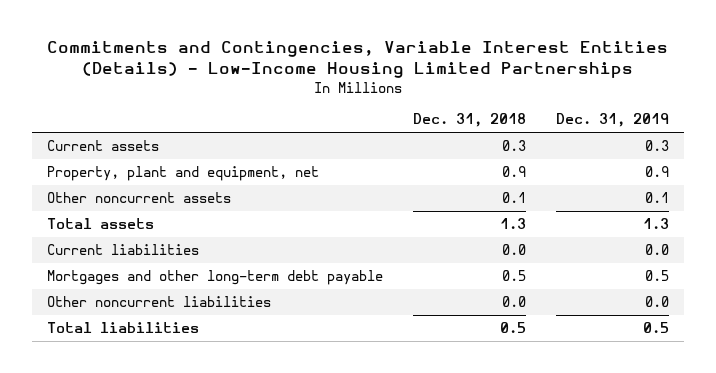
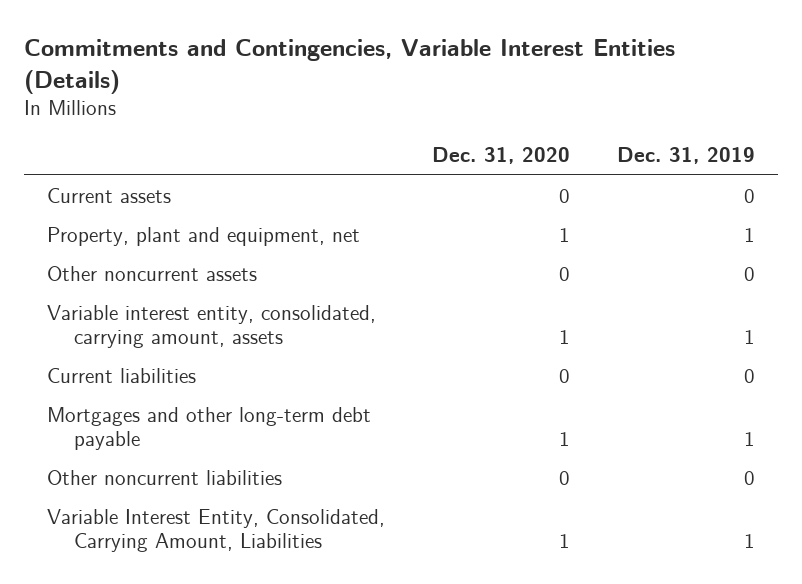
- Commitments and Contingencies, Variable Interest Entities (Details) - Low-Income Housing Limited Partnerships
+ Commitments and Contingencies, Variable Interest Entities (Details)
- | Dec. 31, 2018 | Dec. 31, 2019
+ | Dec. 31, 2020 | Dec. 31, 2019
- Current assets | 0.3 | 0.3
- Property, plant and equipment, net | 0.9 | 0.9
- Other noncurrent assets | 0.1 | 0.1
- Total assets | 1.3 | 1.3
- Current liabilities | 0.0 | 0.0
- Mortgages and other long-term debt payable | 0.5 | 0.5
- Other noncurrent liabilities | 0.0 | 0.0
- Total liabilities | 0.5 | 0.5
+ Current assets | 0 | 0
+ Property, plant and equipment, net | 1 | 1
+ Other noncurrent assets | 0 | 0
+ Variable interest entity, consolidated, carrying amount, assets | 1 | 1
+ Current liabilities | 0 | 0
+ Mortgages and other long-term debt payable | 1 | 1
+ Other noncurrent liabilities | 0 | 0
+ Variable Interest Entity, Consolidated, Carrying Amount, Liabilities | 1 | 1

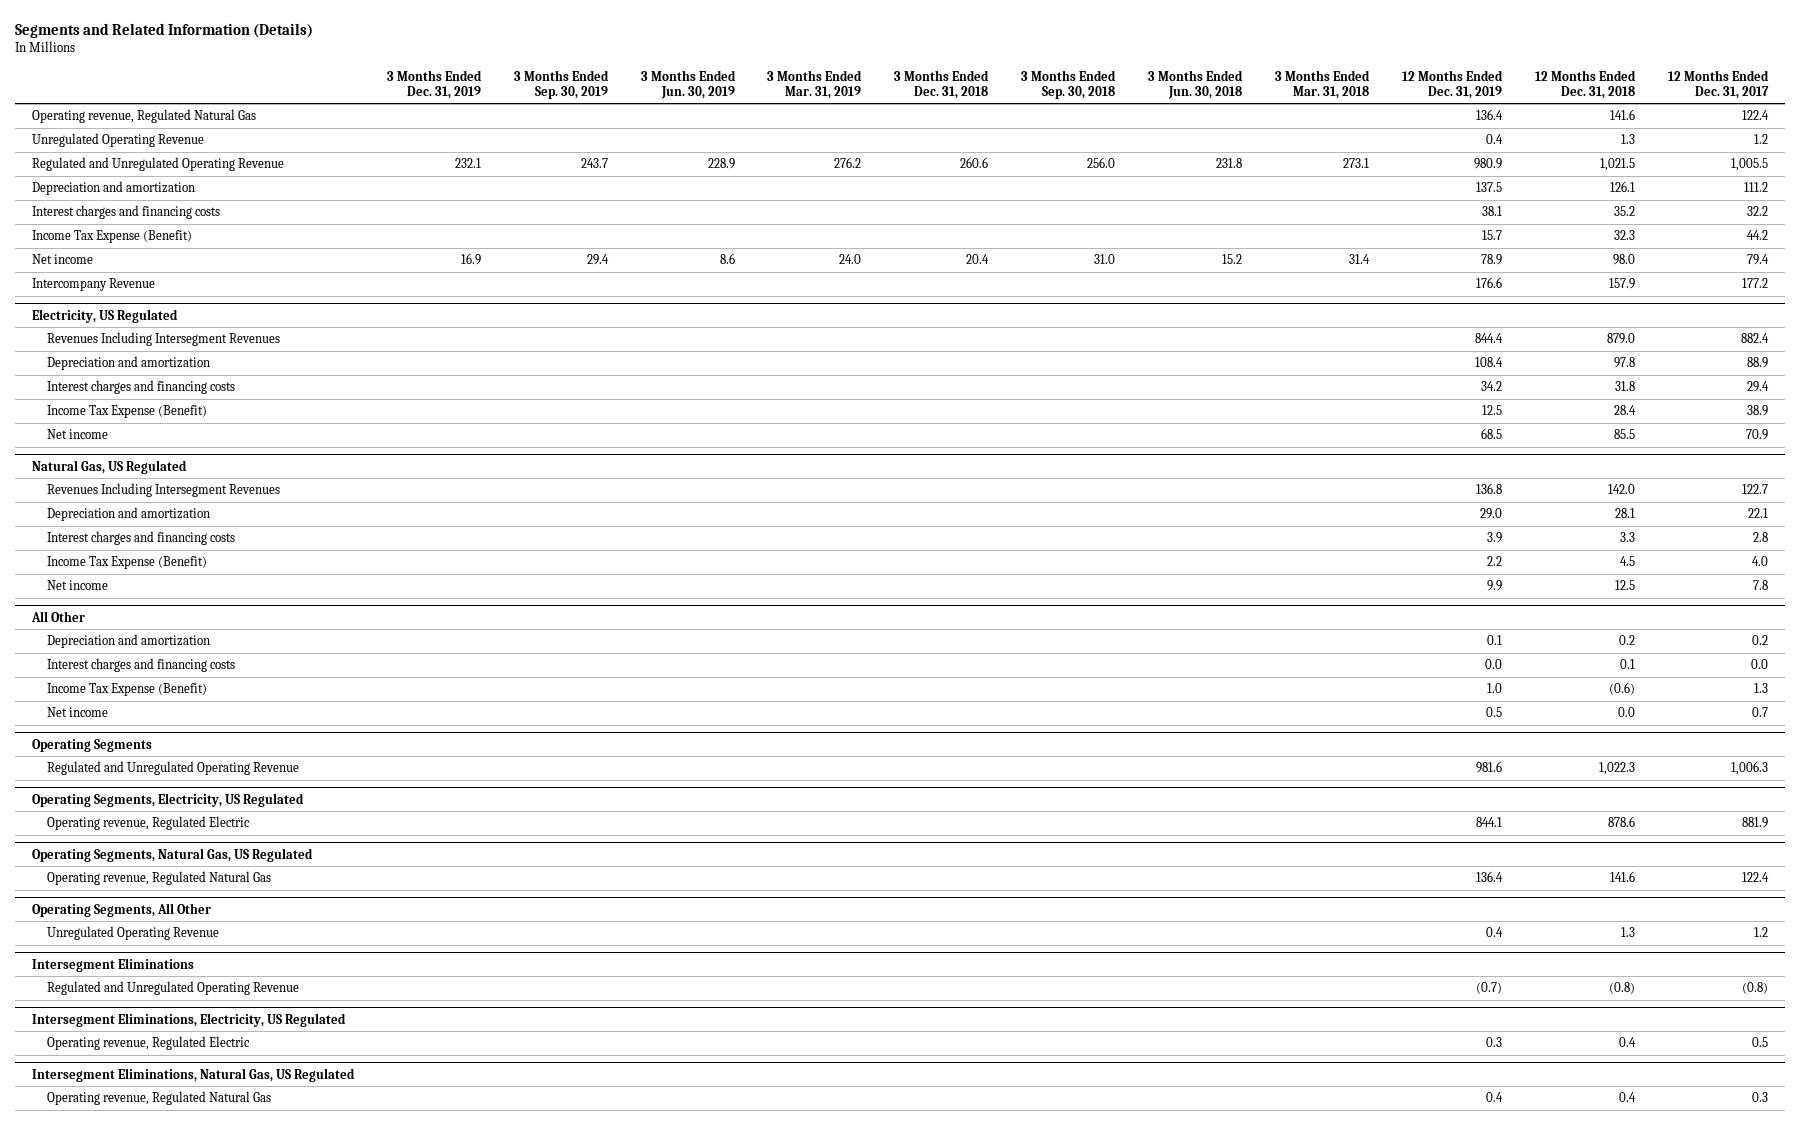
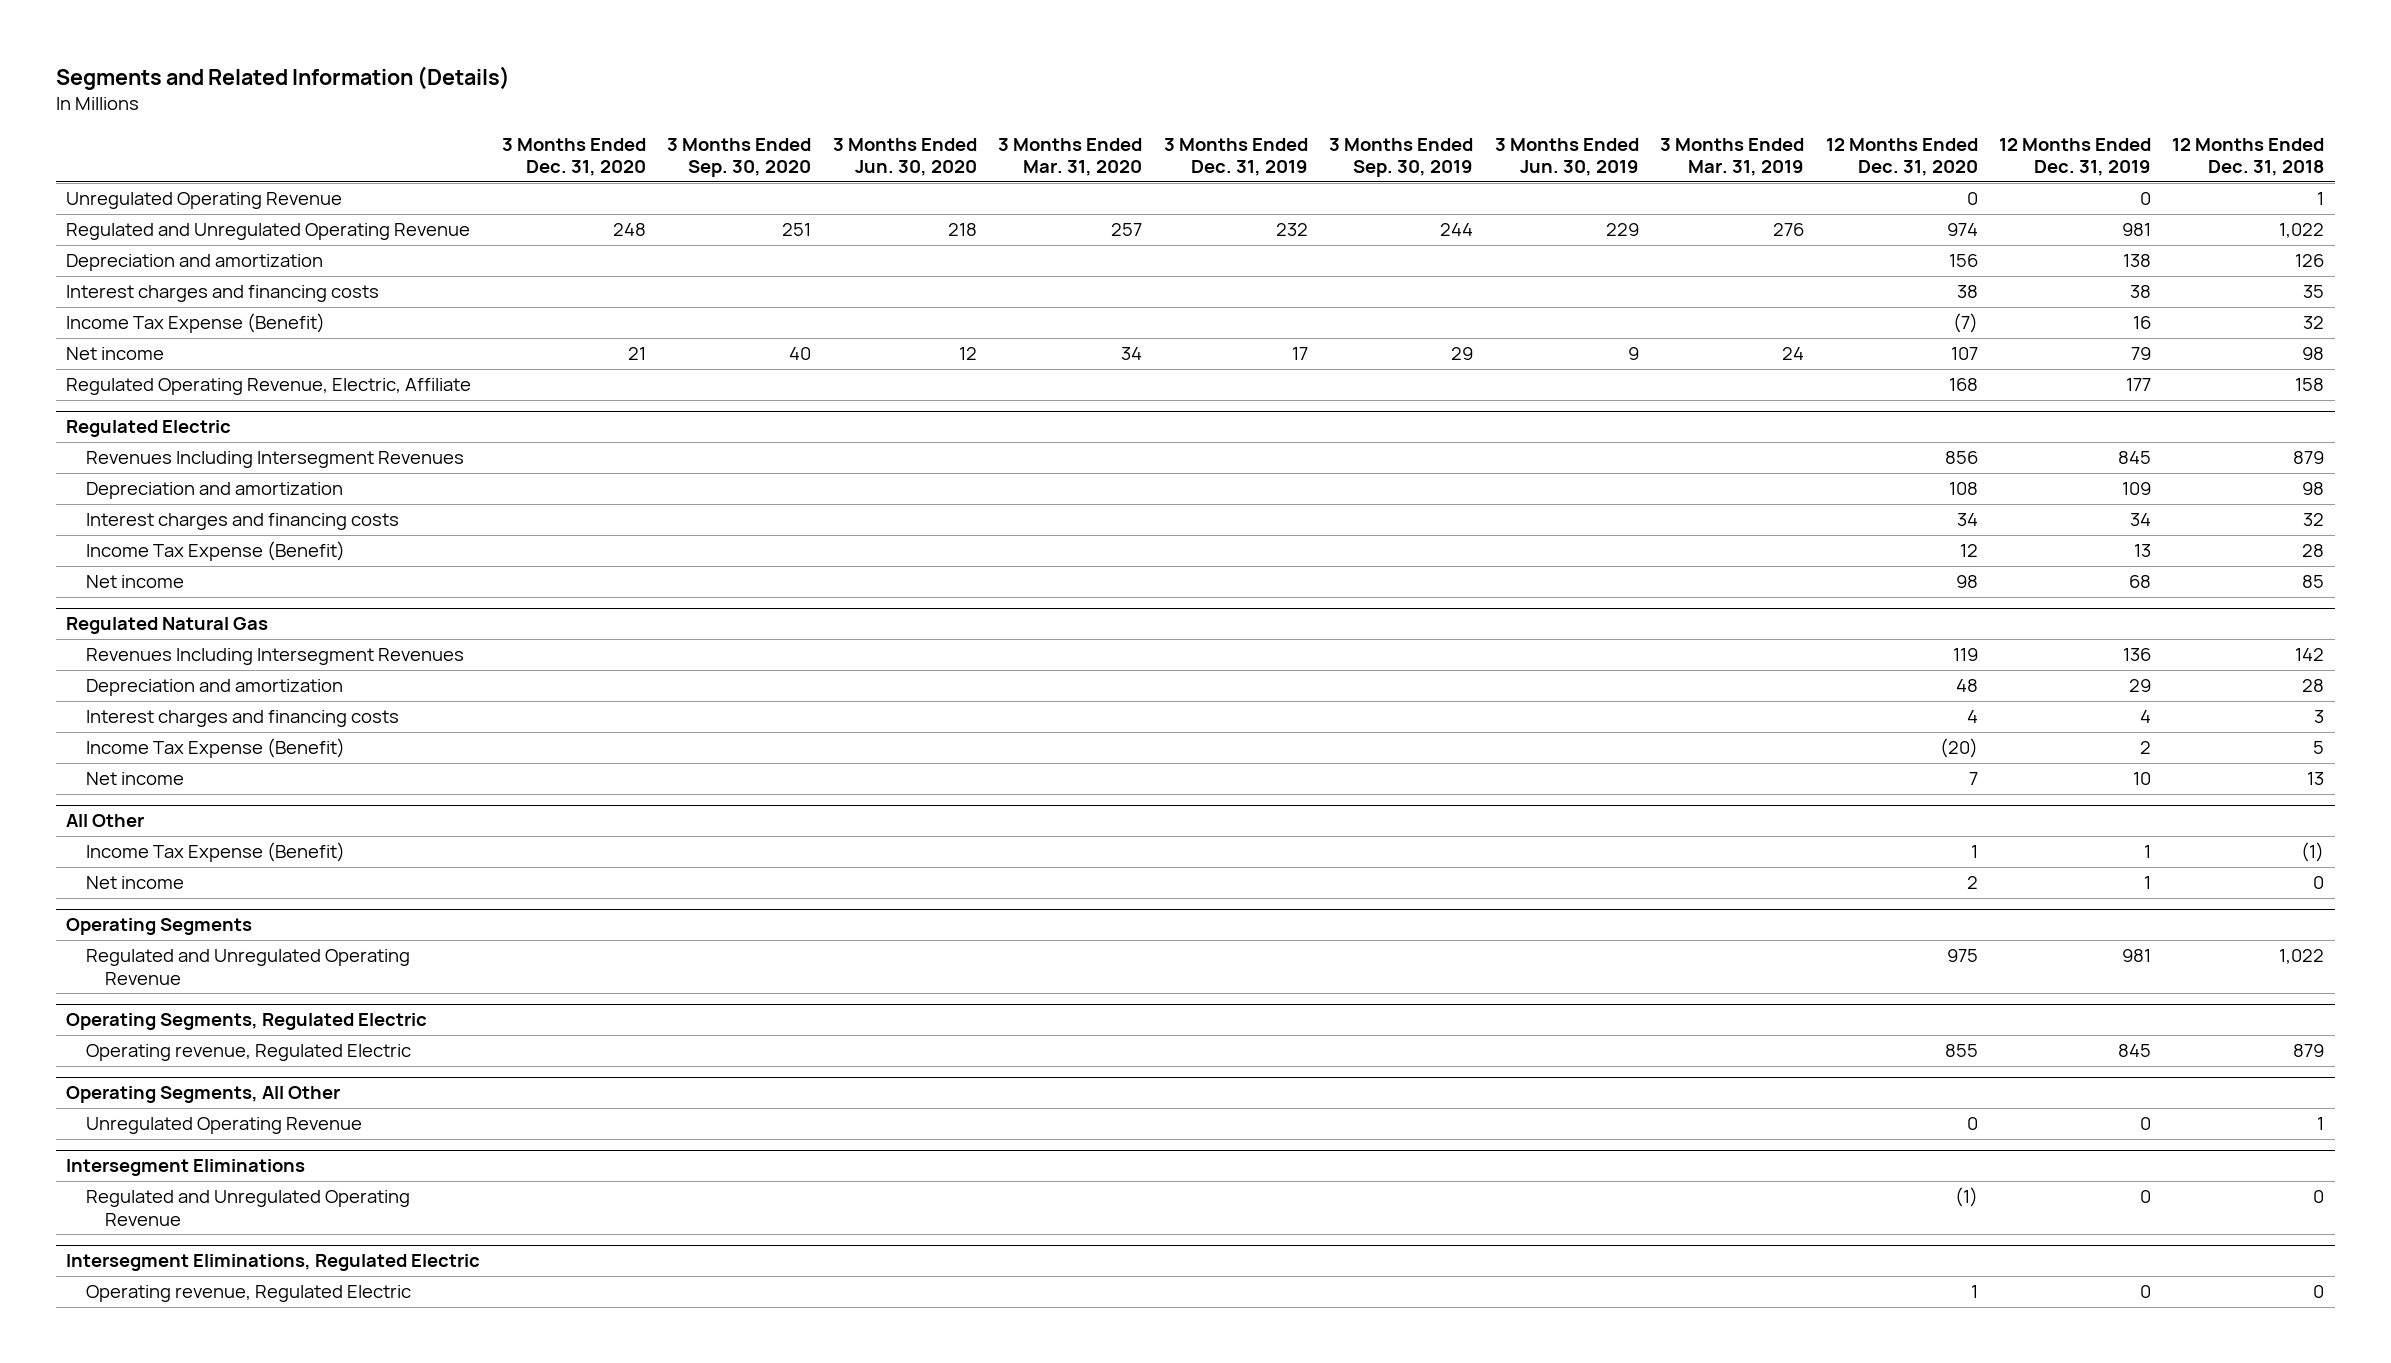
- | 3 Months Ended Dec. 31, 2019 | 3 Months Ended Sep. 30, 2019 | 3 Months Ended Jun. 30, 2019 | 3 Months Ended Mar. 31, 2019 | 3 Months Ended Dec. 31, 2018 | 3 Months Ended Sep. 30, 2018 | 3 Months Ended Jun. 30, 2018 | 3 Months Ended Mar. 31, 2018 | 12 Months Ended Dec. 31, 2019 | 12 Months Ended Dec. 31, 2018 | 12 Months Ended Dec. 31, 2017
+ | 3 Months Ended Dec. 31, 2020 | 3 Months Ended Sep. 30, 2020 | 3 Months Ended Jun. 30, 2020 | 3 Months Ended Mar. 31, 2020 | 3 Months Ended Dec. 31, 2019 | 3 Months Ended Sep. 30, 2019 | 3 Months Ended Jun. 30, 2019 | 3 Months Ended Mar. 31, 2019 | 12 Months Ended Dec. 31, 2020 | 12 Months Ended Dec. 31, 2019 | 12 Months Ended Dec. 31, 2018
- Operating revenue, Regulated Natural Gas | | | | | | | | | 136.4 | 141.6 | 122.4
- Unregulated Operating Revenue | | | | | | | | | 0.4 | 1.3 | 1.2
- Regulated and Unregulated Operating Revenue | 232.1 | 243.7 | 228.9 | 276.2 | 260.6 | 256.0 | 231.8 | 273.1 | 980.9 | 1,021.5 | 1,005.5
- Depreciation and amortization | | | | | | | | | 137.5 | 126.1 | 111.2
- Interest charges and financing costs | | | | | | | | | 38.1 | 35.2 | 32.2
- Income Tax Expense (Benefit) | | | | | | | | | 15.7 | 32.3 | 44.2
- Net income | 16.9 | 29.4 | 8.6 | 24.0 | 20.4 | 31.0 | 15.2 | 31.4 | 78.9 | 98.0 | 79.4
- Intercompany Revenue | | | | | | | | | 176.6 | 157.9 | 177.2
- Electricity, US Regulated
- Revenues Including Intersegment Revenues | | | | | | | | | 844.4 | 879.0 | 882.4
- Depreciation and amortization | | | | | | | | | 108.4 | 97.8 | 88.9
- Interest charges and financing costs | | | | | | | | | 34.2 | 31.8 | 29.4
- Income Tax Expense (Benefit) | | | | | | | | | 12.5 | 28.4 | 38.9
- Net income | | | | | | | | | 68.5 | 85.5 | 70.9
- Natural Gas, US Regulated
- Revenues Including Intersegment Revenues | | | | | | | | | 136.8 | 142.0 | 122.7
- Depreciation and amortization | | | | | | | | | 29.0 | 28.1 | 22.1
- Interest charges and financing costs | | | | | | | | | 3.9 | 3.3 | 2.8
- Income Tax Expense (Benefit) | | | | | | | | | 2.2 | 4.5 | 4.0
- Net income | | | | | | | | | 9.9 | 12.5 | 7.8
+ Unregulated Operating Revenue | | | | | | | | | 0 | 0 | 1
+ Regulated and Unregulated Operating Revenue | 248 | 251 | 218 | 257 | 232 | 244 | 229 | 276 | 974 | 981 | 1,022
+ Depreciation and amortization | | | | | | | | | 156 | 138 | 126
+ Interest charges and financing costs | | | | | | | | | 38 | 38 | 35
+ Income Tax Expense (Benefit) | | | | | | | | | (7) | 16 | 32
+ Net income | 21 | 40 | 12 | 34 | 17 | 29 | 9 | 24 | 107 | 79 | 98
+ Regulated Operating Revenue, Electric, Affiliate | | | | | | | | | 168 | 177 | 158
+ Regulated Electric
+ Revenues Including Intersegment Revenues | | | | | | | | | 856 | 845 | 879
+ Depreciation and amortization | | | | | | | | | 108 | 109 | 98
+ Interest charges and financing costs | | | | | | | | | 34 | 34 | 32
+ Income Tax Expense (Benefit) | | | | | | | | | 12 | 13 | 28
+ Net income | | | | | | | | | 98 | 68 | 85
+ Regulated Natural Gas
+ Revenues Including Intersegment Revenues | | | | | | | | | 119 | 136 | 142
+ Depreciation and amortization | | | | | | | | | 48 | 29 | 28
+ Interest charges and financing costs | | | | | | | | | 4 | 4 | 3
+ Income Tax Expense (Benefit) | | | | | | | | | (20) | 2 | 5
+ Net income | | | | | | | | | 7 | 10 | 13
@ All Other
- Depreciation and amortization | | | | | | | | | 0.1 | 0.2 | 0.2
- Interest charges and financing costs | | | | | | | | | 0.0 | 0.1 | 0.0
- Income Tax Expense (Benefit) | | | | | | | | | 1.0 | (0.6) | 1.3
- Net income | | | | | | | | | 0.5 | 0.0 | 0.7
+ Income Tax Expense (Benefit) | | | | | | | | | 1 | 1 | (1)
+ Net income | | | | | | | | | 2 | 1 | 0
@ Operating Segments
- Regulated and Unregulated Operating Revenue | | | | | | | | | 981.6 | 1,022.3 | 1,006.3
- Operating Segments, Electricity, US Regulated
- Operating revenue, Regulated Electric | | | | | | | | | 844.1 | 878.6 | 881.9
- Operating Segments, Natural Gas, US Regulated
- Operating revenue, Regulated Natural Gas | | | | | | | | | 136.4 | 141.6 | 122.4
@ Operating Segments
+ Regulated and Unregulated Operating Revenue | | | | | | | | | 975 | 981 | 1,022
+ Operating Segments, Regulated Electric
+ Operating revenue, Regulated Electric | | | | | | | | | 855 | 845 | 879
@ Operating Segments, All Other
- Unregulated Operating Revenue | | | | | | | | | 0.4 | 1.3 | 1.2
+ Unregulated Operating Revenue | | | | | | | | | 0 | 0 | 1
@ Intersegment Eliminations
- Regulated and Unregulated Operating Revenue | | | | | | | | | (0.7) | (0.8) | (0.8)
- Intersegment Eliminations, Electricity, US Regulated
- Operating revenue, Regulated Electric | | | | | | | | | 0.3 | 0.4 | 0.5
- Intersegment Eliminations, Natural Gas, US Regulated
- Operating revenue, Regulated Natural Gas | | | | | | | | | 0.4 | 0.4 | 0.3
@ Intersegment Eliminations
+ Regulated and Unregulated Operating Revenue | | | | | | | | | (1) | 0 | 0
+ Intersegment Eliminations, Regulated Electric
+ Operating revenue, Regulated Electric | | | | | | | | | 1 | 0 | 0

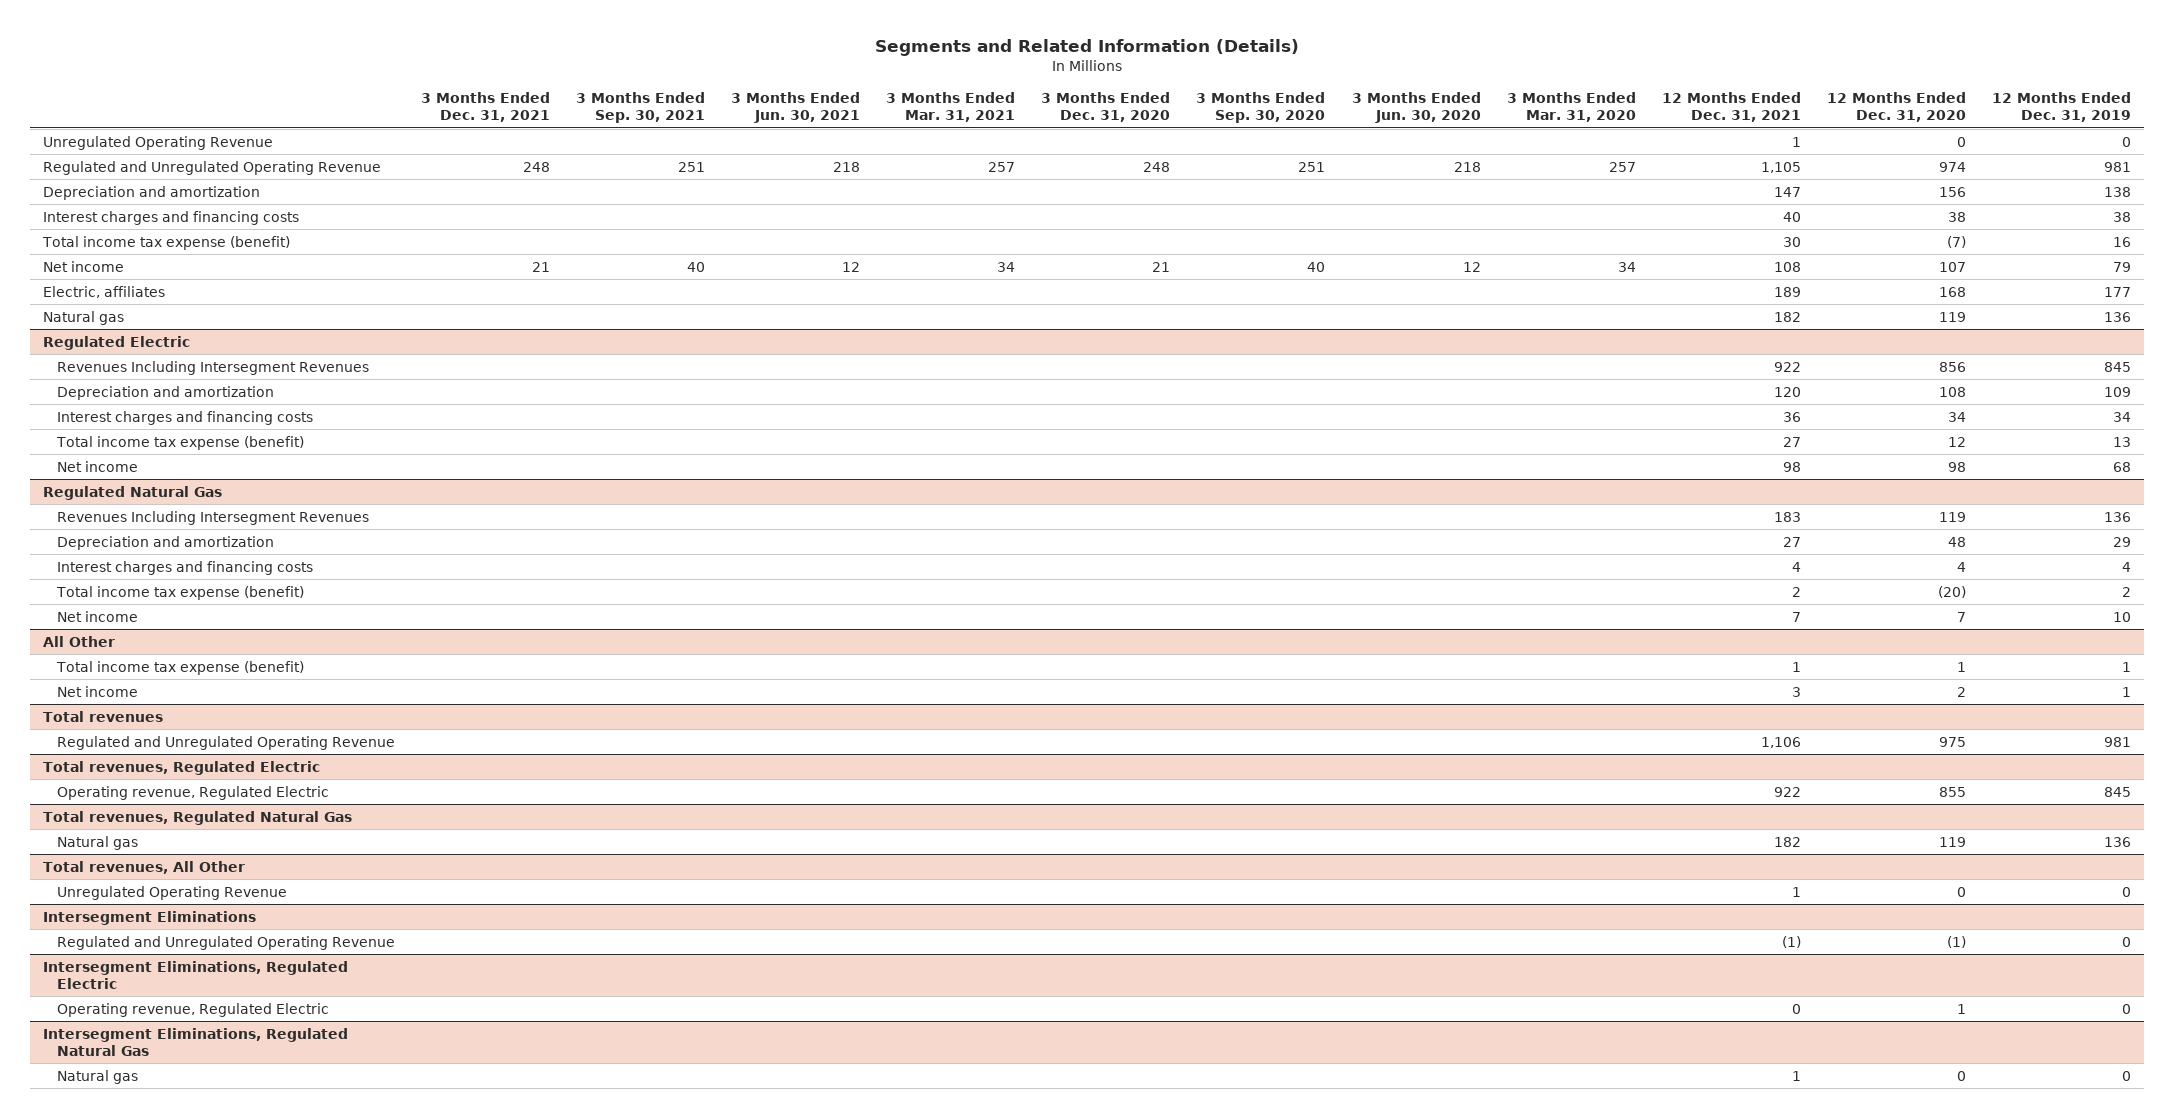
- | 3 Months Ended Dec. 31, 2020 | 3 Months Ended Sep. 30, 2020 | 3 Months Ended Jun. 30, 2020 | 3 Months Ended Mar. 31, 2020 | 3 Months Ended Dec. 31, 2019 | 3 Months Ended Sep. 30, 2019 | 3 Months Ended Jun. 30, 2019 | 3 Months Ended Mar. 31, 2019 | 12 Months Ended Dec. 31, 2020 | 12 Months Ended Dec. 31, 2019 | 12 Months Ended Dec. 31, 2018
+ | 3 Months Ended Dec. 31, 2021 | 3 Months Ended Sep. 30, 2021 | 3 Months Ended Jun. 30, 2021 | 3 Months Ended Mar. 31, 2021 | 3 Months Ended Dec. 31, 2020 | 3 Months Ended Sep. 30, 2020 | 3 Months Ended Jun. 30, 2020 | 3 Months Ended Mar. 31, 2020 | 12 Months Ended Dec. 31, 2021 | 12 Months Ended Dec. 31, 2020 | 12 Months Ended Dec. 31, 2019
- Income Tax Expense (Benefit) | | | | | | | | | (7) | 16 | 32
+ Total income tax expense (benefit) | | | | | | | | | 30 | (7) | 16
- Regulated Operating Revenue, Electric, Affiliate | | | | | | | | | 168 | 177 | 158
+ Electric, affiliates | | | | | | | | | 189 | 168 | 177
+ Natural gas | | | | | | | | | 182 | 119 | 136
@ Regulated Electric
- Income Tax Expense (Benefit) | | | | | | | | | 12 | 13 | 28
+ Total income tax expense (benefit) | | | | | | | | | 27 | 12 | 13
@ Regulated Natural Gas
- Income Tax Expense (Benefit) | | | | | | | | | (20) | 2 | 5
+ Total income tax expense (benefit) | | | | | | | | | 2 | (20) | 2
@ All Other
- Income Tax Expense (Benefit) | | | | | | | | | 1 | 1 | (1)
+ Total income tax expense (benefit) | | | | | | | | | 1 | 1 | 1
- Operating Segments
+ Total revenues
- Operating Segments, Regulated Electric
+ Total revenues, Regulated Electric
- Operating Segments, All Other
+ Total revenues, Regulated Natural Gas
+ Natural gas | | | | | | | | | 182 | 119 | 136
+ Total revenues, All Other
+ Intersegment Eliminations, Regulated Natural Gas
+ Natural gas | | | | | | | | | 1 | 0 | 0

